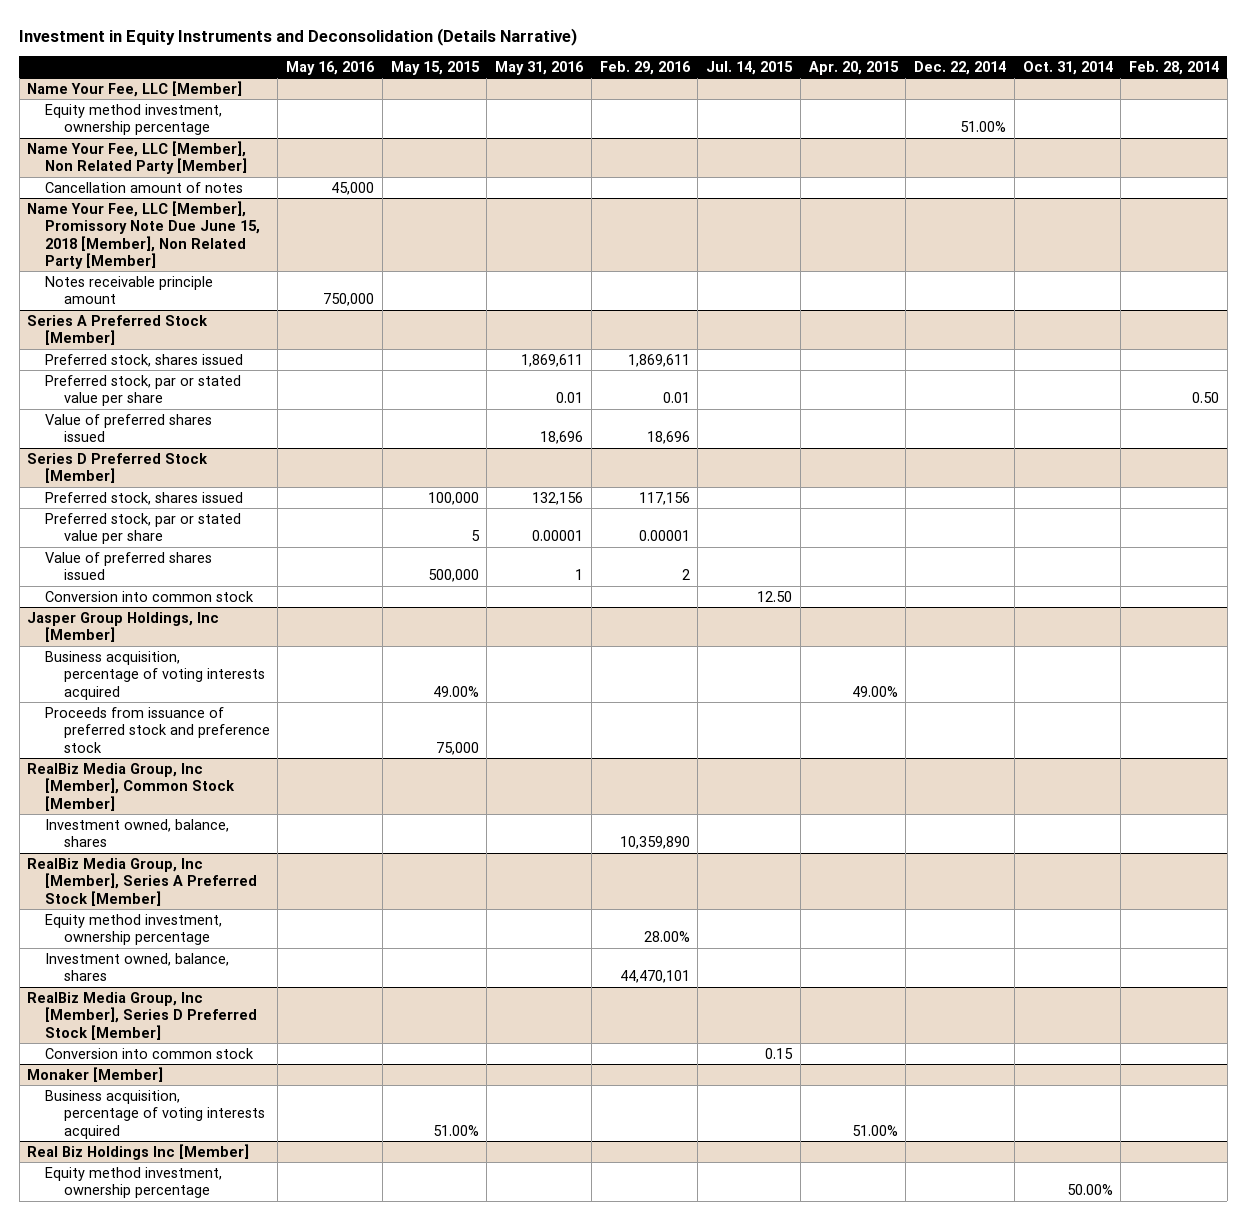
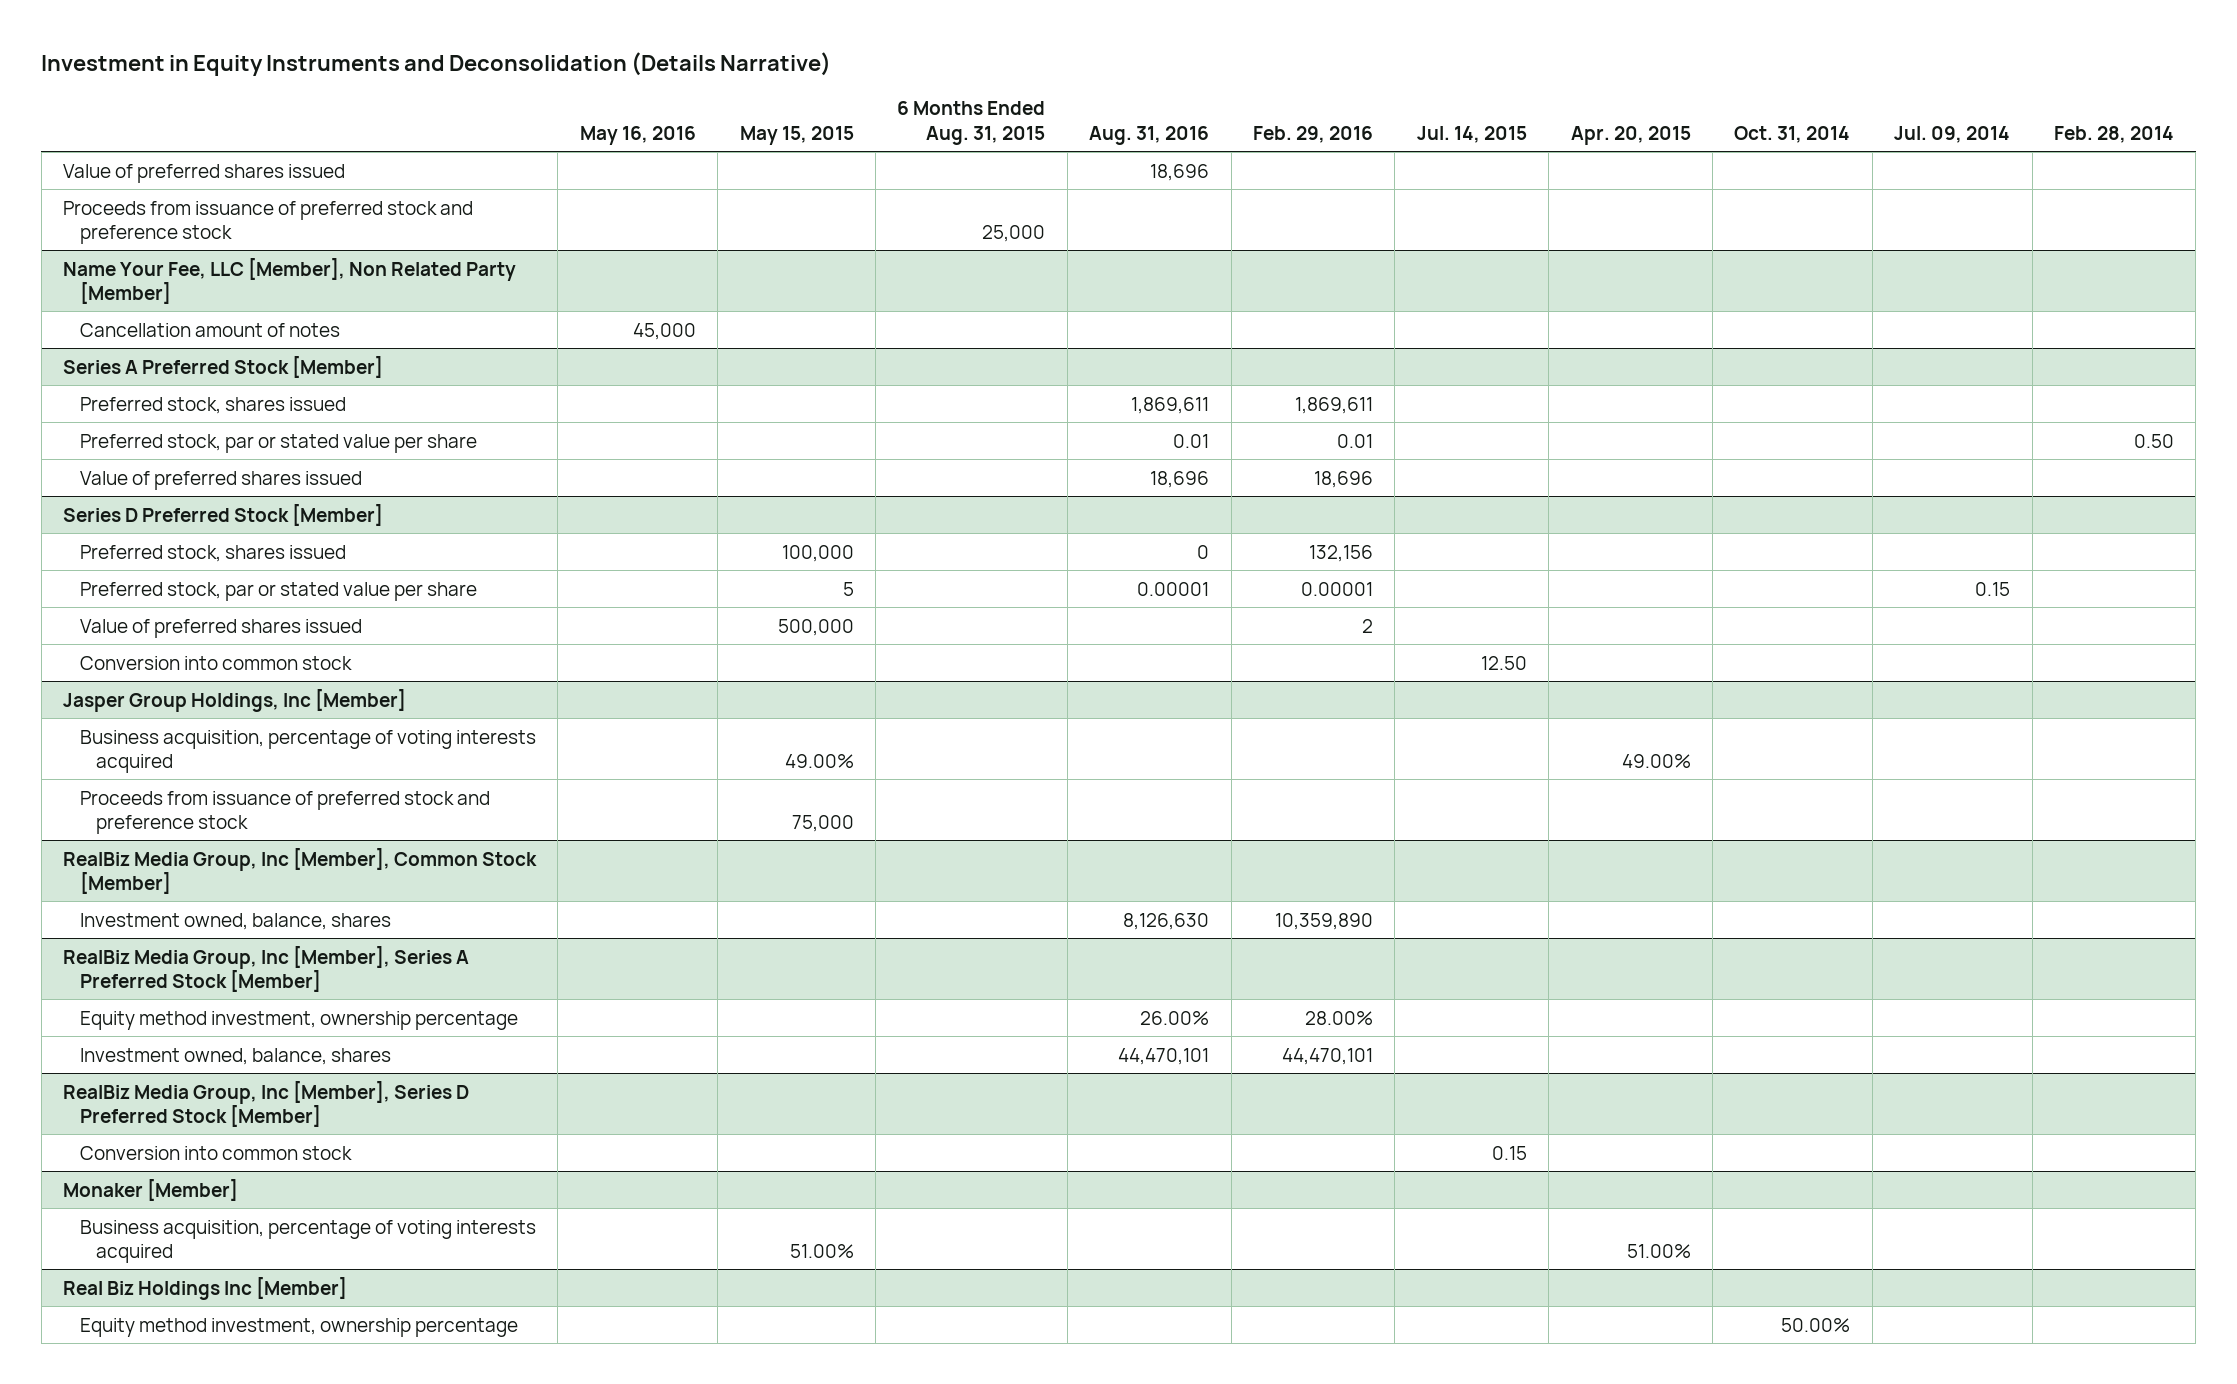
- | May 16, 2016 | May 15, 2015 | May 31, 2016 | Feb. 29, 2016 | Jul. 14, 2015 | Apr. 20, 2015 | Dec. 22, 2014 | Oct. 31, 2014 | Feb. 28, 2014
+ | May 16, 2016 | May 15, 2015 | 6 Months Ended Aug. 31, 2015 | Aug. 31, 2016 | Feb. 29, 2016 | Jul. 14, 2015 | Apr. 20, 2015 | Oct. 31, 2014 | Jul. 09, 2014 | Feb. 28, 2014
- Name Your Fee, LLC [Member]
- Equity method investment, ownership percentage | | | | | | | 51.00% | |
+ Value of preferred shares issued | | | | 18,696 | | | | | |
+ Proceeds from issuance of preferred stock and preference stock | | | 25,000 | | | | | | |
- Name Your Fee, LLC [Member], Promissory Note Due June 15, 2018 [Member], Non Related Party [Member]
- Notes receivable principle amount | 750,000 | | | | | | | |
@ Series D Preferred Stock [Member]
- Preferred stock, shares issued | | 100,000 | 132,156 | 117,156 | | | | |
+ Preferred stock, shares issued | | 100,000 | | 0 | 132,156 | | | | |

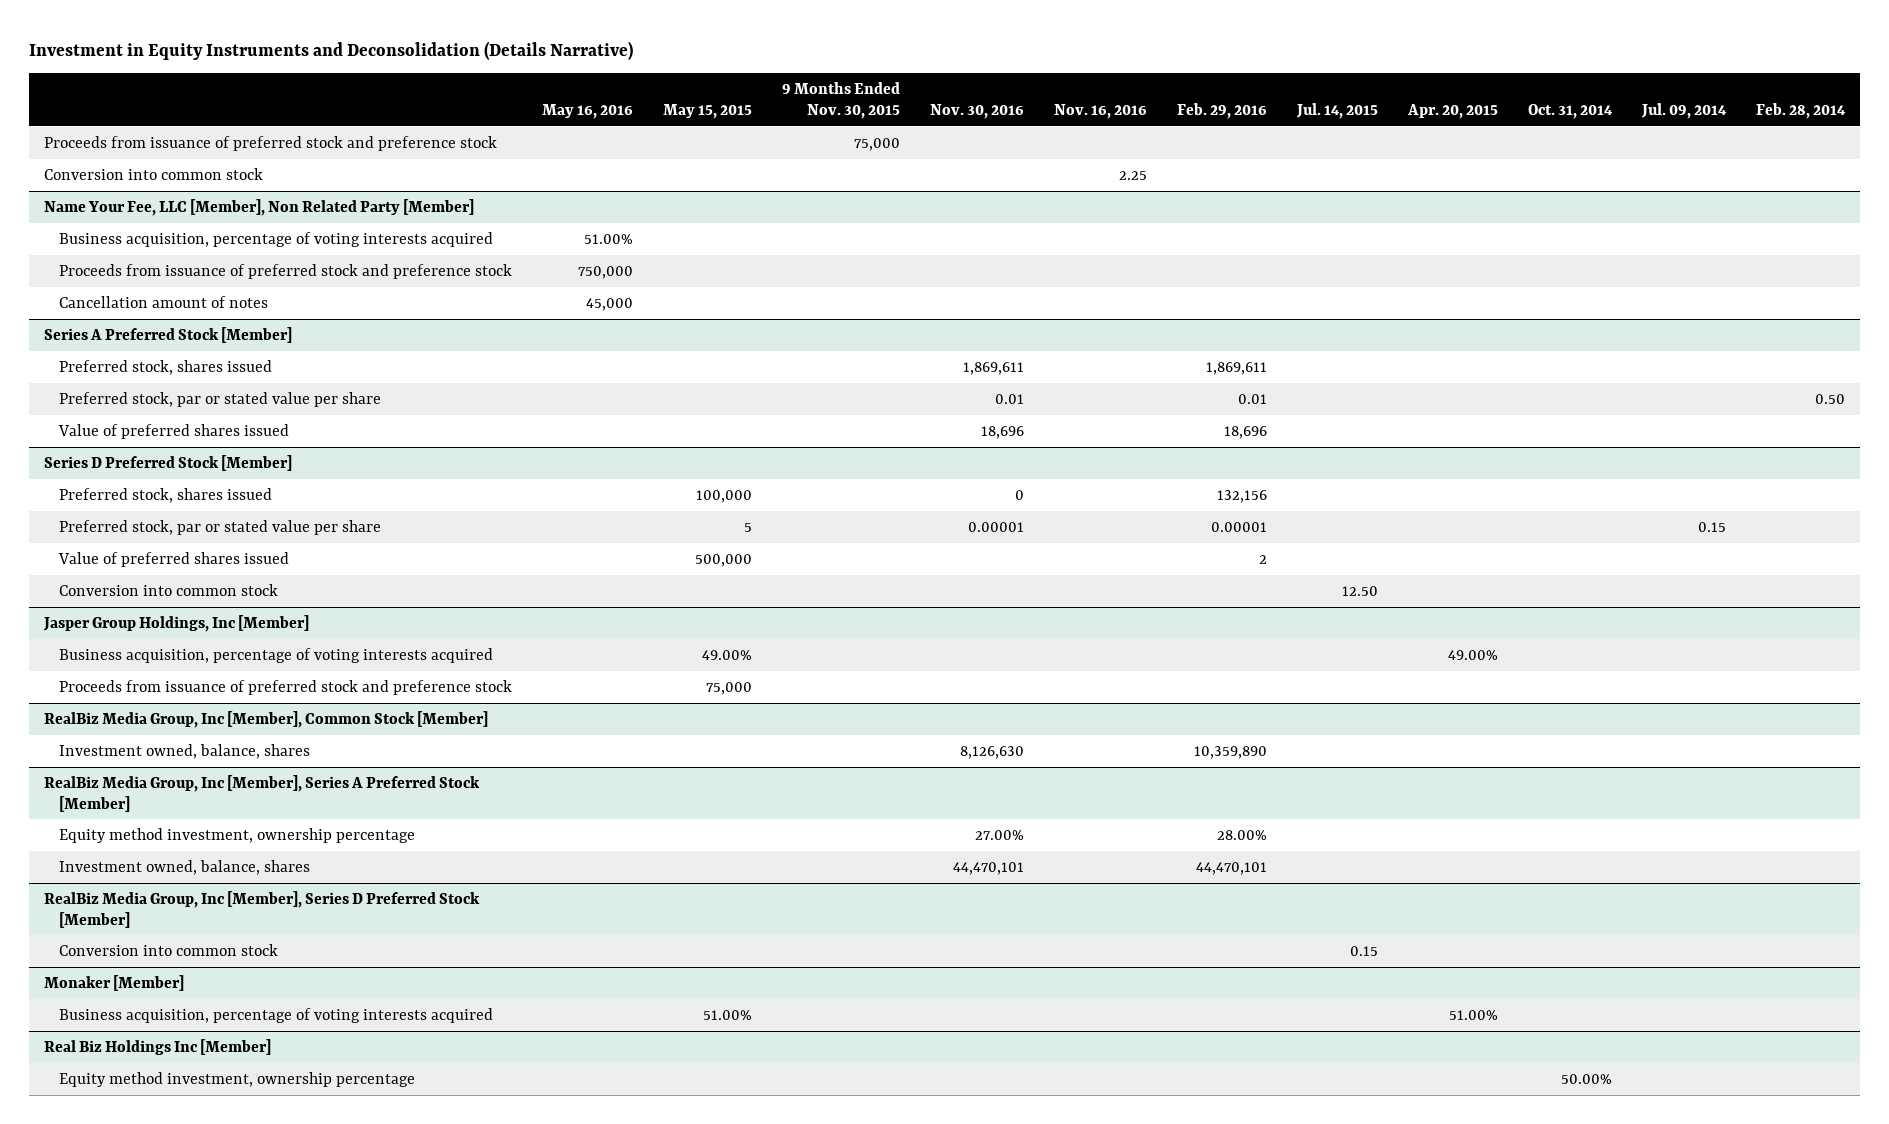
- | May 16, 2016 | May 15, 2015 | 6 Months Ended Aug. 31, 2015 | Aug. 31, 2016 | Feb. 29, 2016 | Jul. 14, 2015 | Apr. 20, 2015 | Oct. 31, 2014 | Jul. 09, 2014 | Feb. 28, 2014
+ | May 16, 2016 | May 15, 2015 | 9 Months Ended Nov. 30, 2015 | Nov. 30, 2016 | Nov. 16, 2016 | Feb. 29, 2016 | Jul. 14, 2015 | Apr. 20, 2015 | Oct. 31, 2014 | Jul. 09, 2014 | Feb. 28, 2014
- Value of preferred shares issued | | | | 18,696 | | | | | |
+ Conversion into common stock | | | | | 2.25 | | | | | |
@ Name Your Fee, LLC [Member], Non Related Party [Member]
+ Business acquisition, percentage of voting interests acquired | 51.00% | | | | | | | | | |
+ Proceeds from issuance of preferred stock and preference stock | 750,000 | | | | | | | | | |

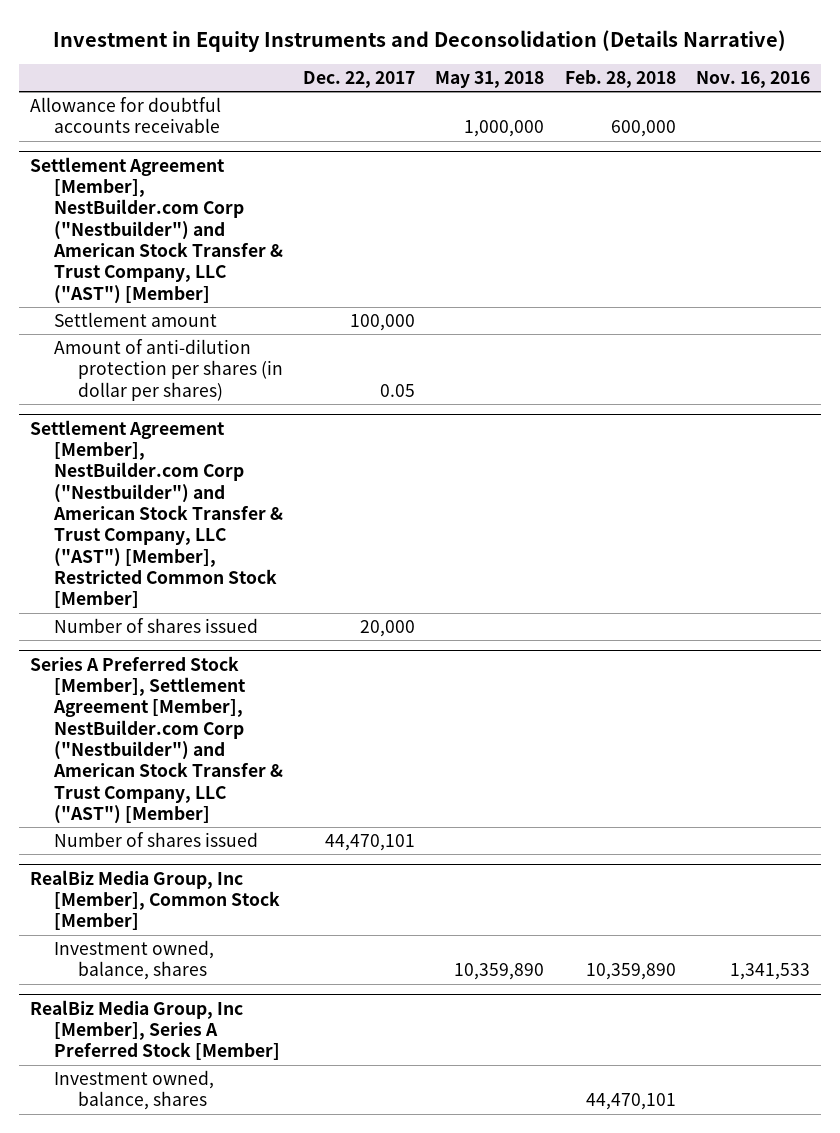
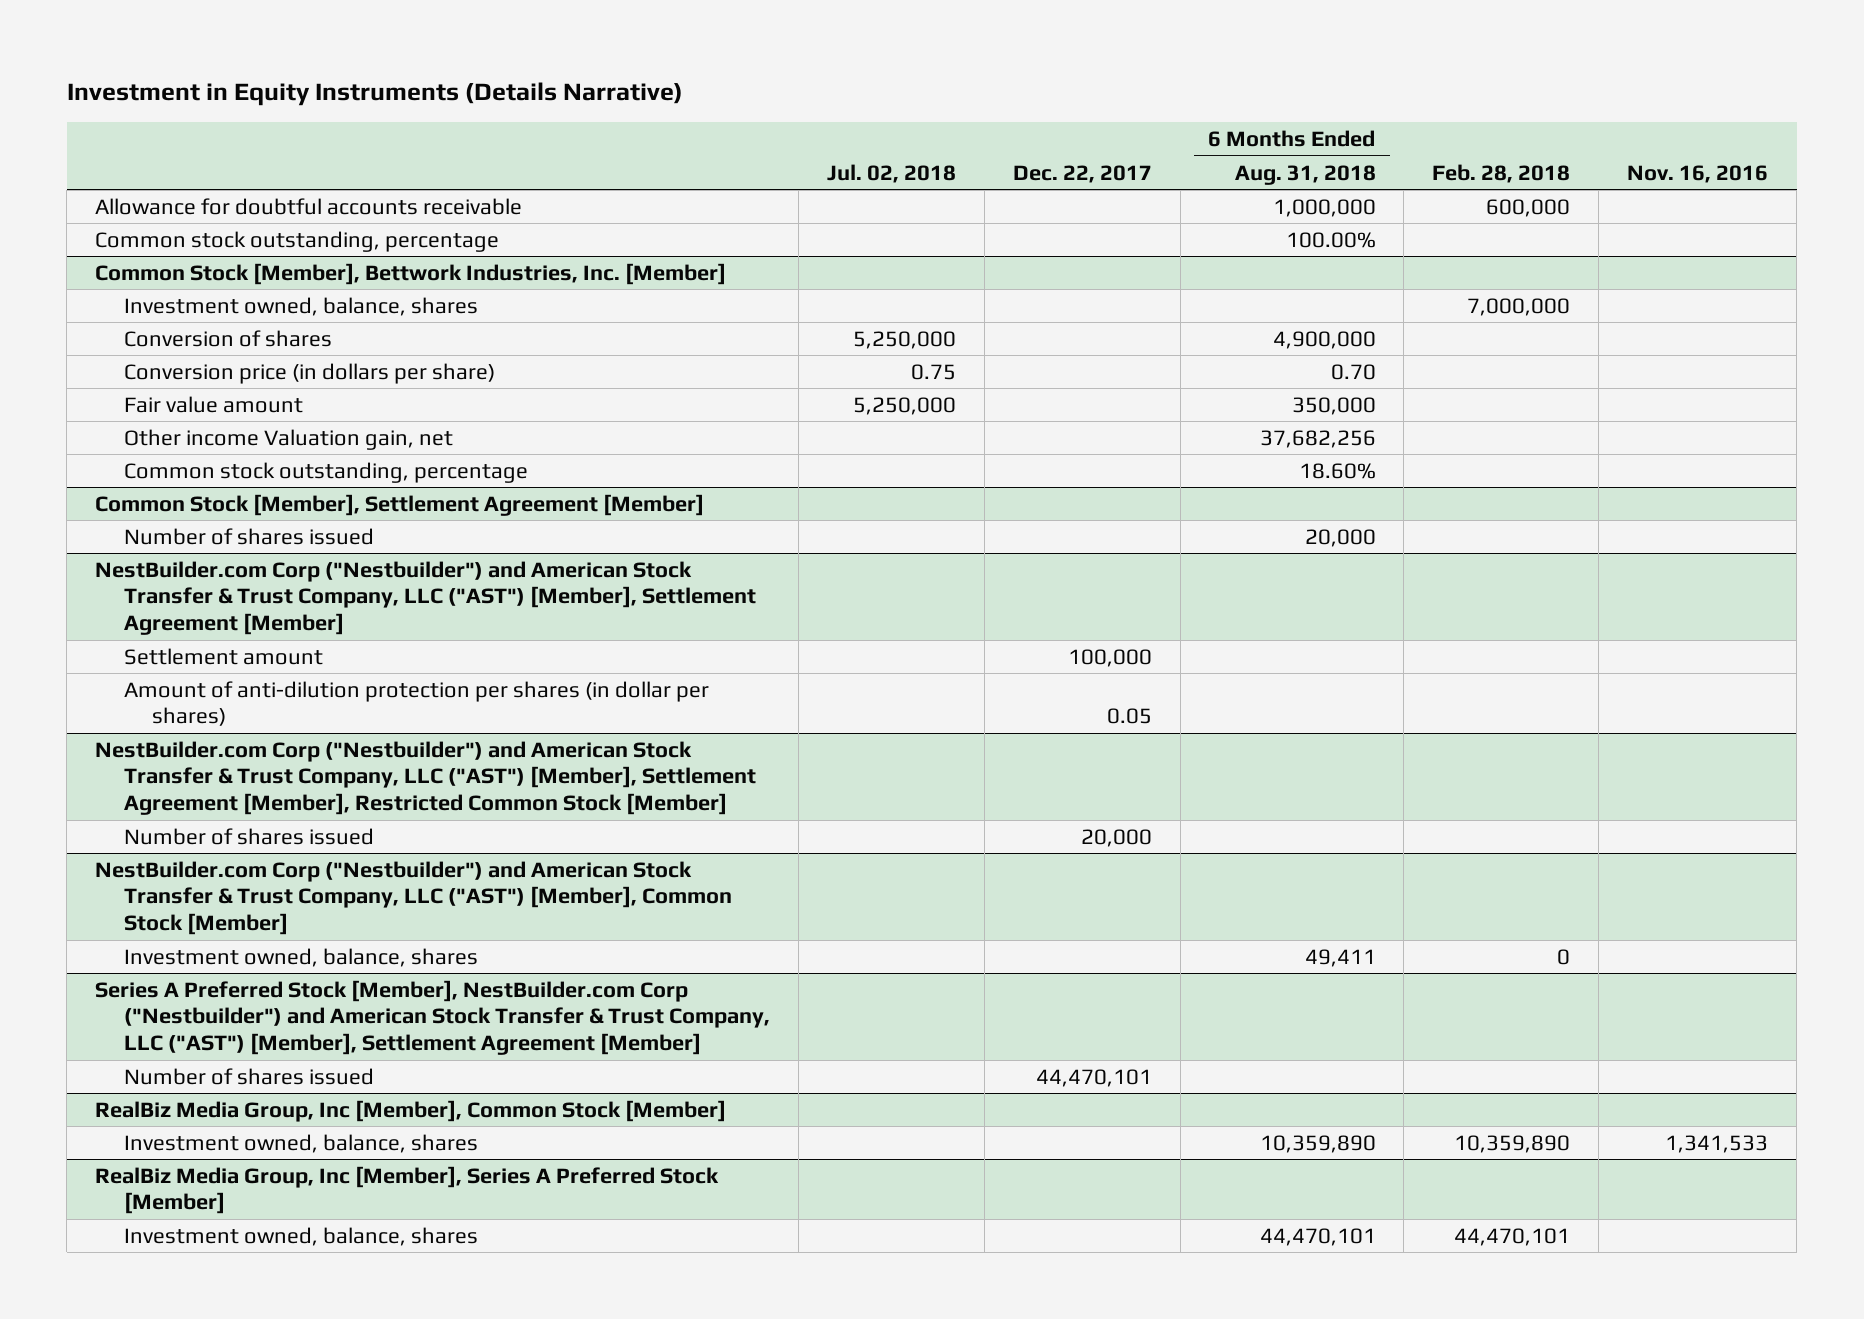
- Investment in Equity Instruments and Deconsolidation (Details Narrative)
+ Investment in Equity Instruments (Details Narrative)
- | Dec. 22, 2017 | May 31, 2018 | Feb. 28, 2018 | Nov. 16, 2016
+ | Jul. 02, 2018 | Dec. 22, 2017 | 6 Months Ended Aug. 31, 2018 | Feb. 28, 2018 | Nov. 16, 2016
- Settlement Agreement [Member], NestBuilder.com Corp ("Nestbuilder") and American Stock Transfer & Trust Company, LLC ("AST") [Member]
+ Common stock outstanding, percentage | | | 100.00% | |
+ Common Stock [Member], Bettwork Industries, Inc. [Member]
+ Investment owned, balance, shares | | | | 7,000,000 |
+ Conversion of shares | 5,250,000 | | 4,900,000 | |
+ Conversion price (in dollars per share) | 0.75 | | 0.70 | |
+ Fair value amount | 5,250,000 | | 350,000 | |
+ Other income Valuation gain, net | | | 37,682,256 | |
+ Common stock outstanding, percentage | | | 18.60% | |
+ Common Stock [Member], Settlement Agreement [Member]
+ Number of shares issued | | | 20,000 | |
+ NestBuilder.com Corp ("Nestbuilder") and American Stock Transfer & Trust Company, LLC ("AST") [Member], Settlement Agreement [Member]
- Settlement Agreement [Member], NestBuilder.com Corp ("Nestbuilder") and American Stock Transfer & Trust Company, LLC ("AST") [Member], Restricted Common Stock [Member]
+ NestBuilder.com Corp ("Nestbuilder") and American Stock Transfer & Trust Company, LLC ("AST") [Member], Settlement Agreement [Member], Restricted Common Stock [Member]
- Series A Preferred Stock [Member], Settlement Agreement [Member], NestBuilder.com Corp ("Nestbuilder") and American Stock Transfer & Trust Company, LLC ("AST") [Member]
+ NestBuilder.com Corp ("Nestbuilder") and American Stock Transfer & Trust Company, LLC ("AST") [Member], Common Stock [Member]
+ Investment owned, balance, shares | | | 49,411 | 0 |
+ Series A Preferred Stock [Member], NestBuilder.com Corp ("Nestbuilder") and American Stock Transfer & Trust Company, LLC ("AST") [Member], Settlement Agreement [Member]

